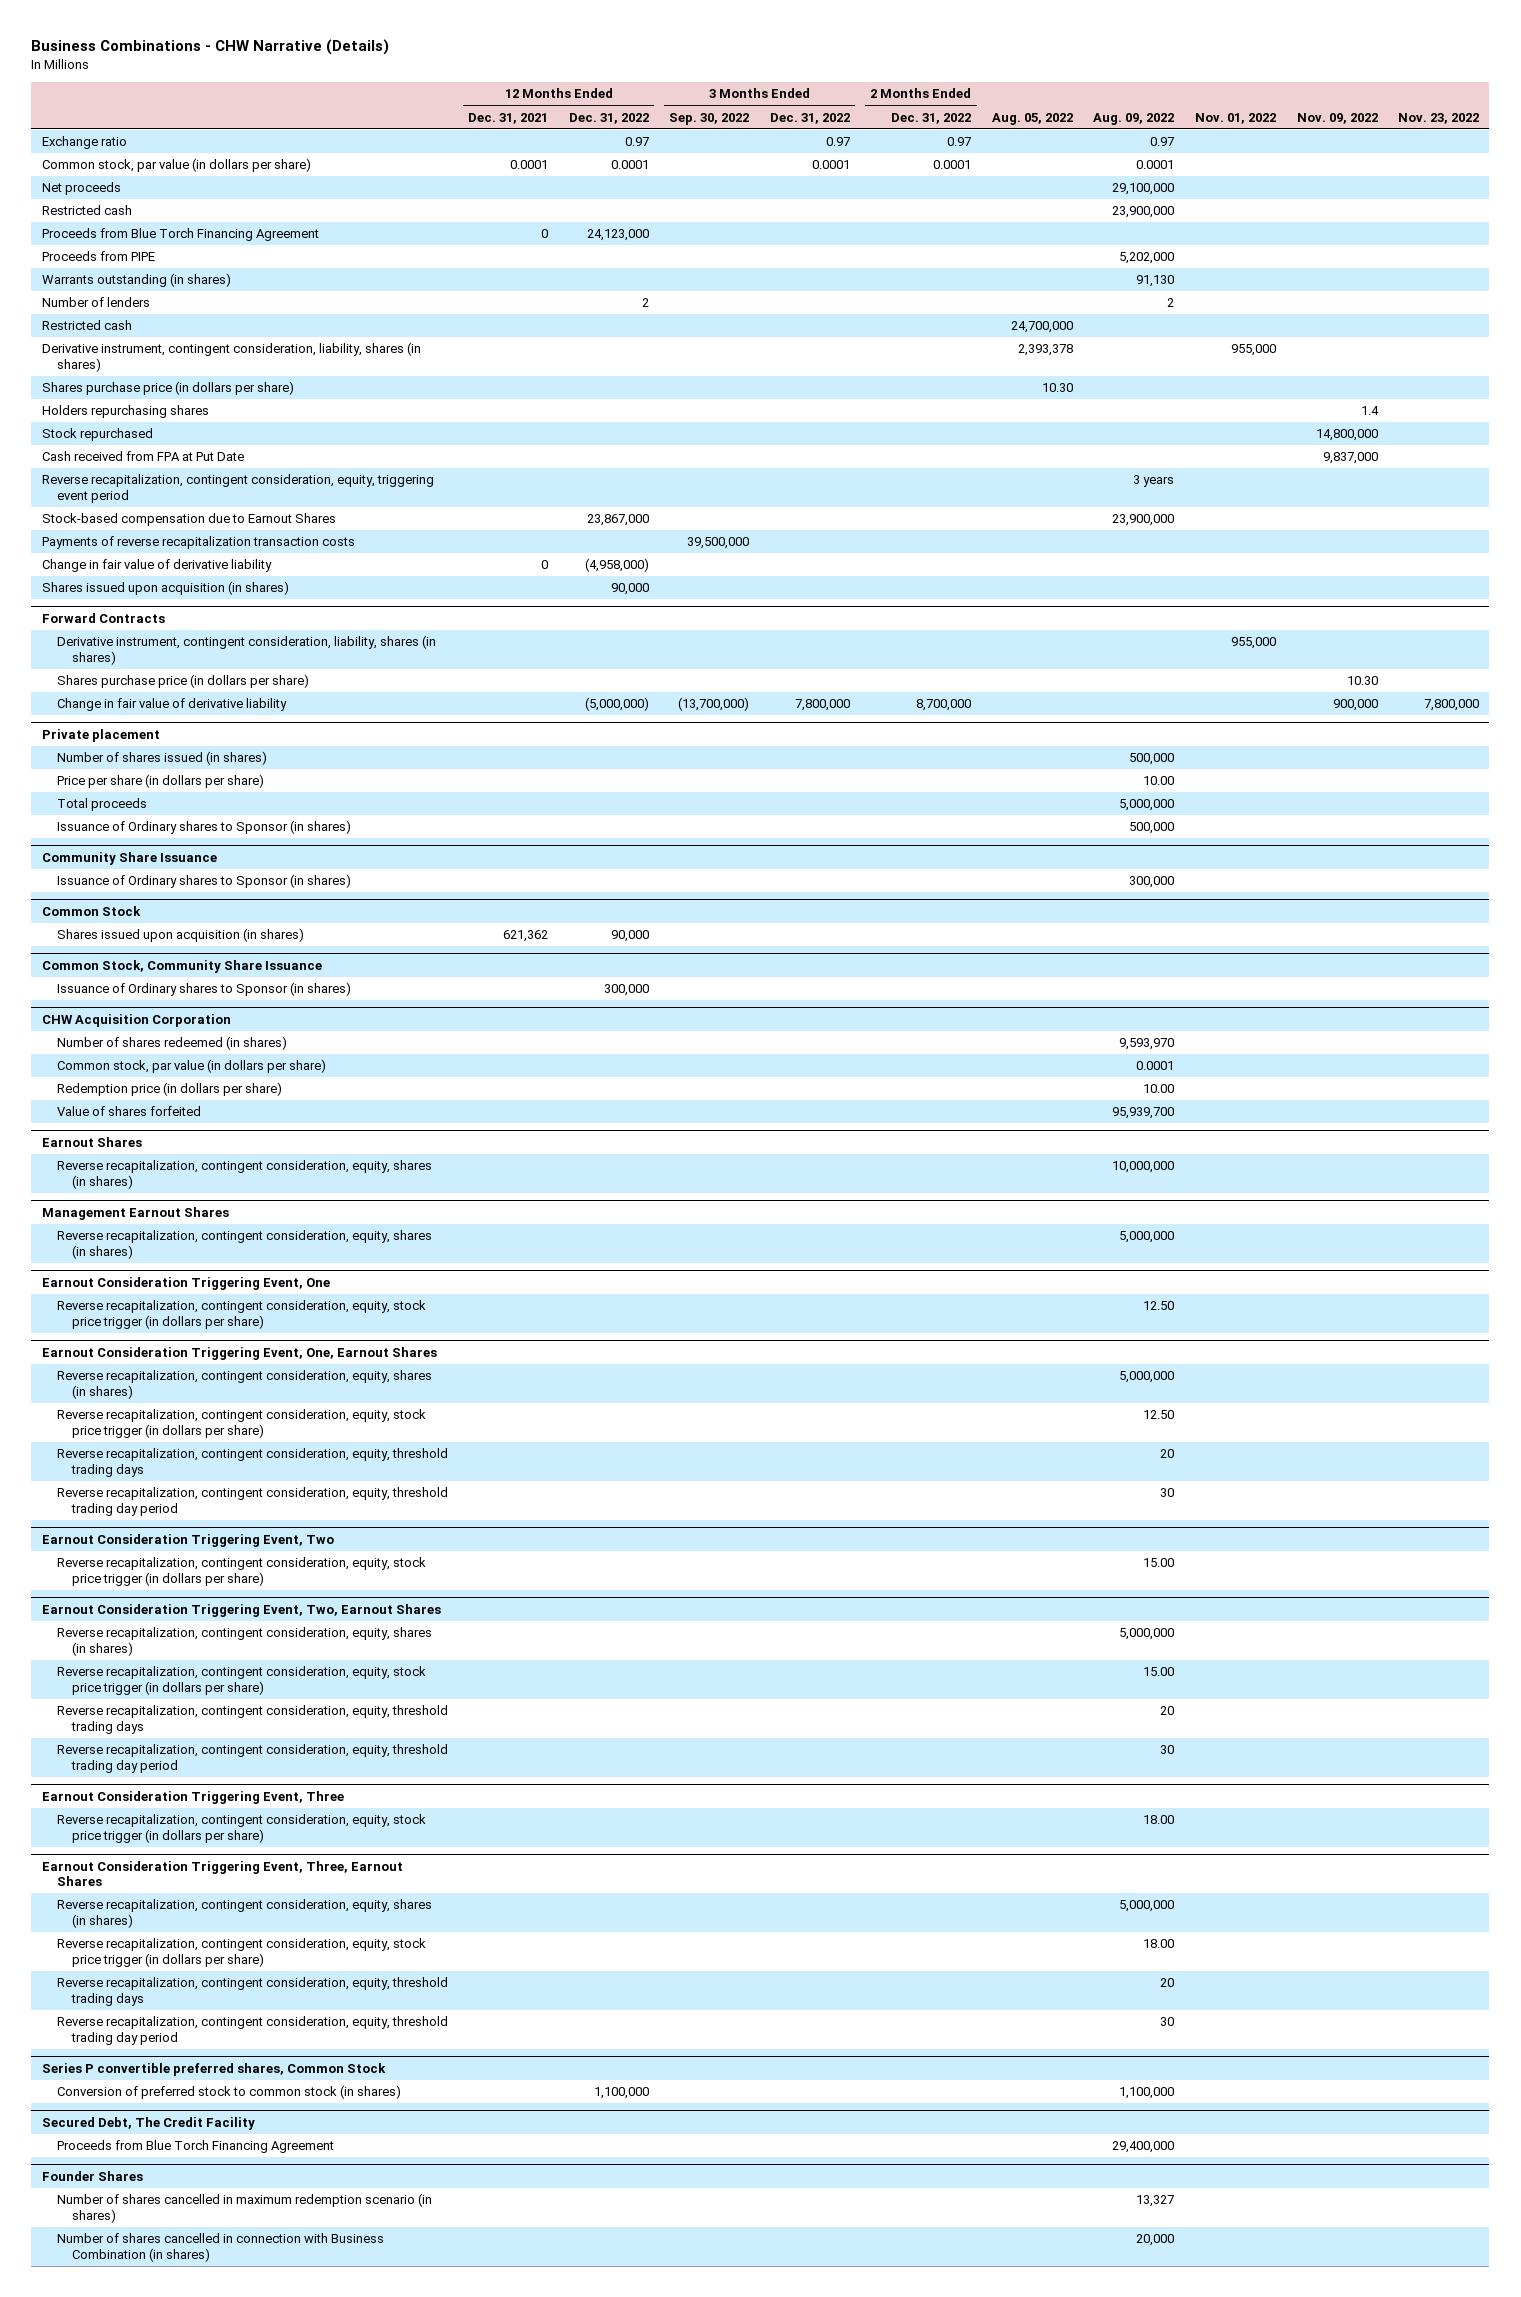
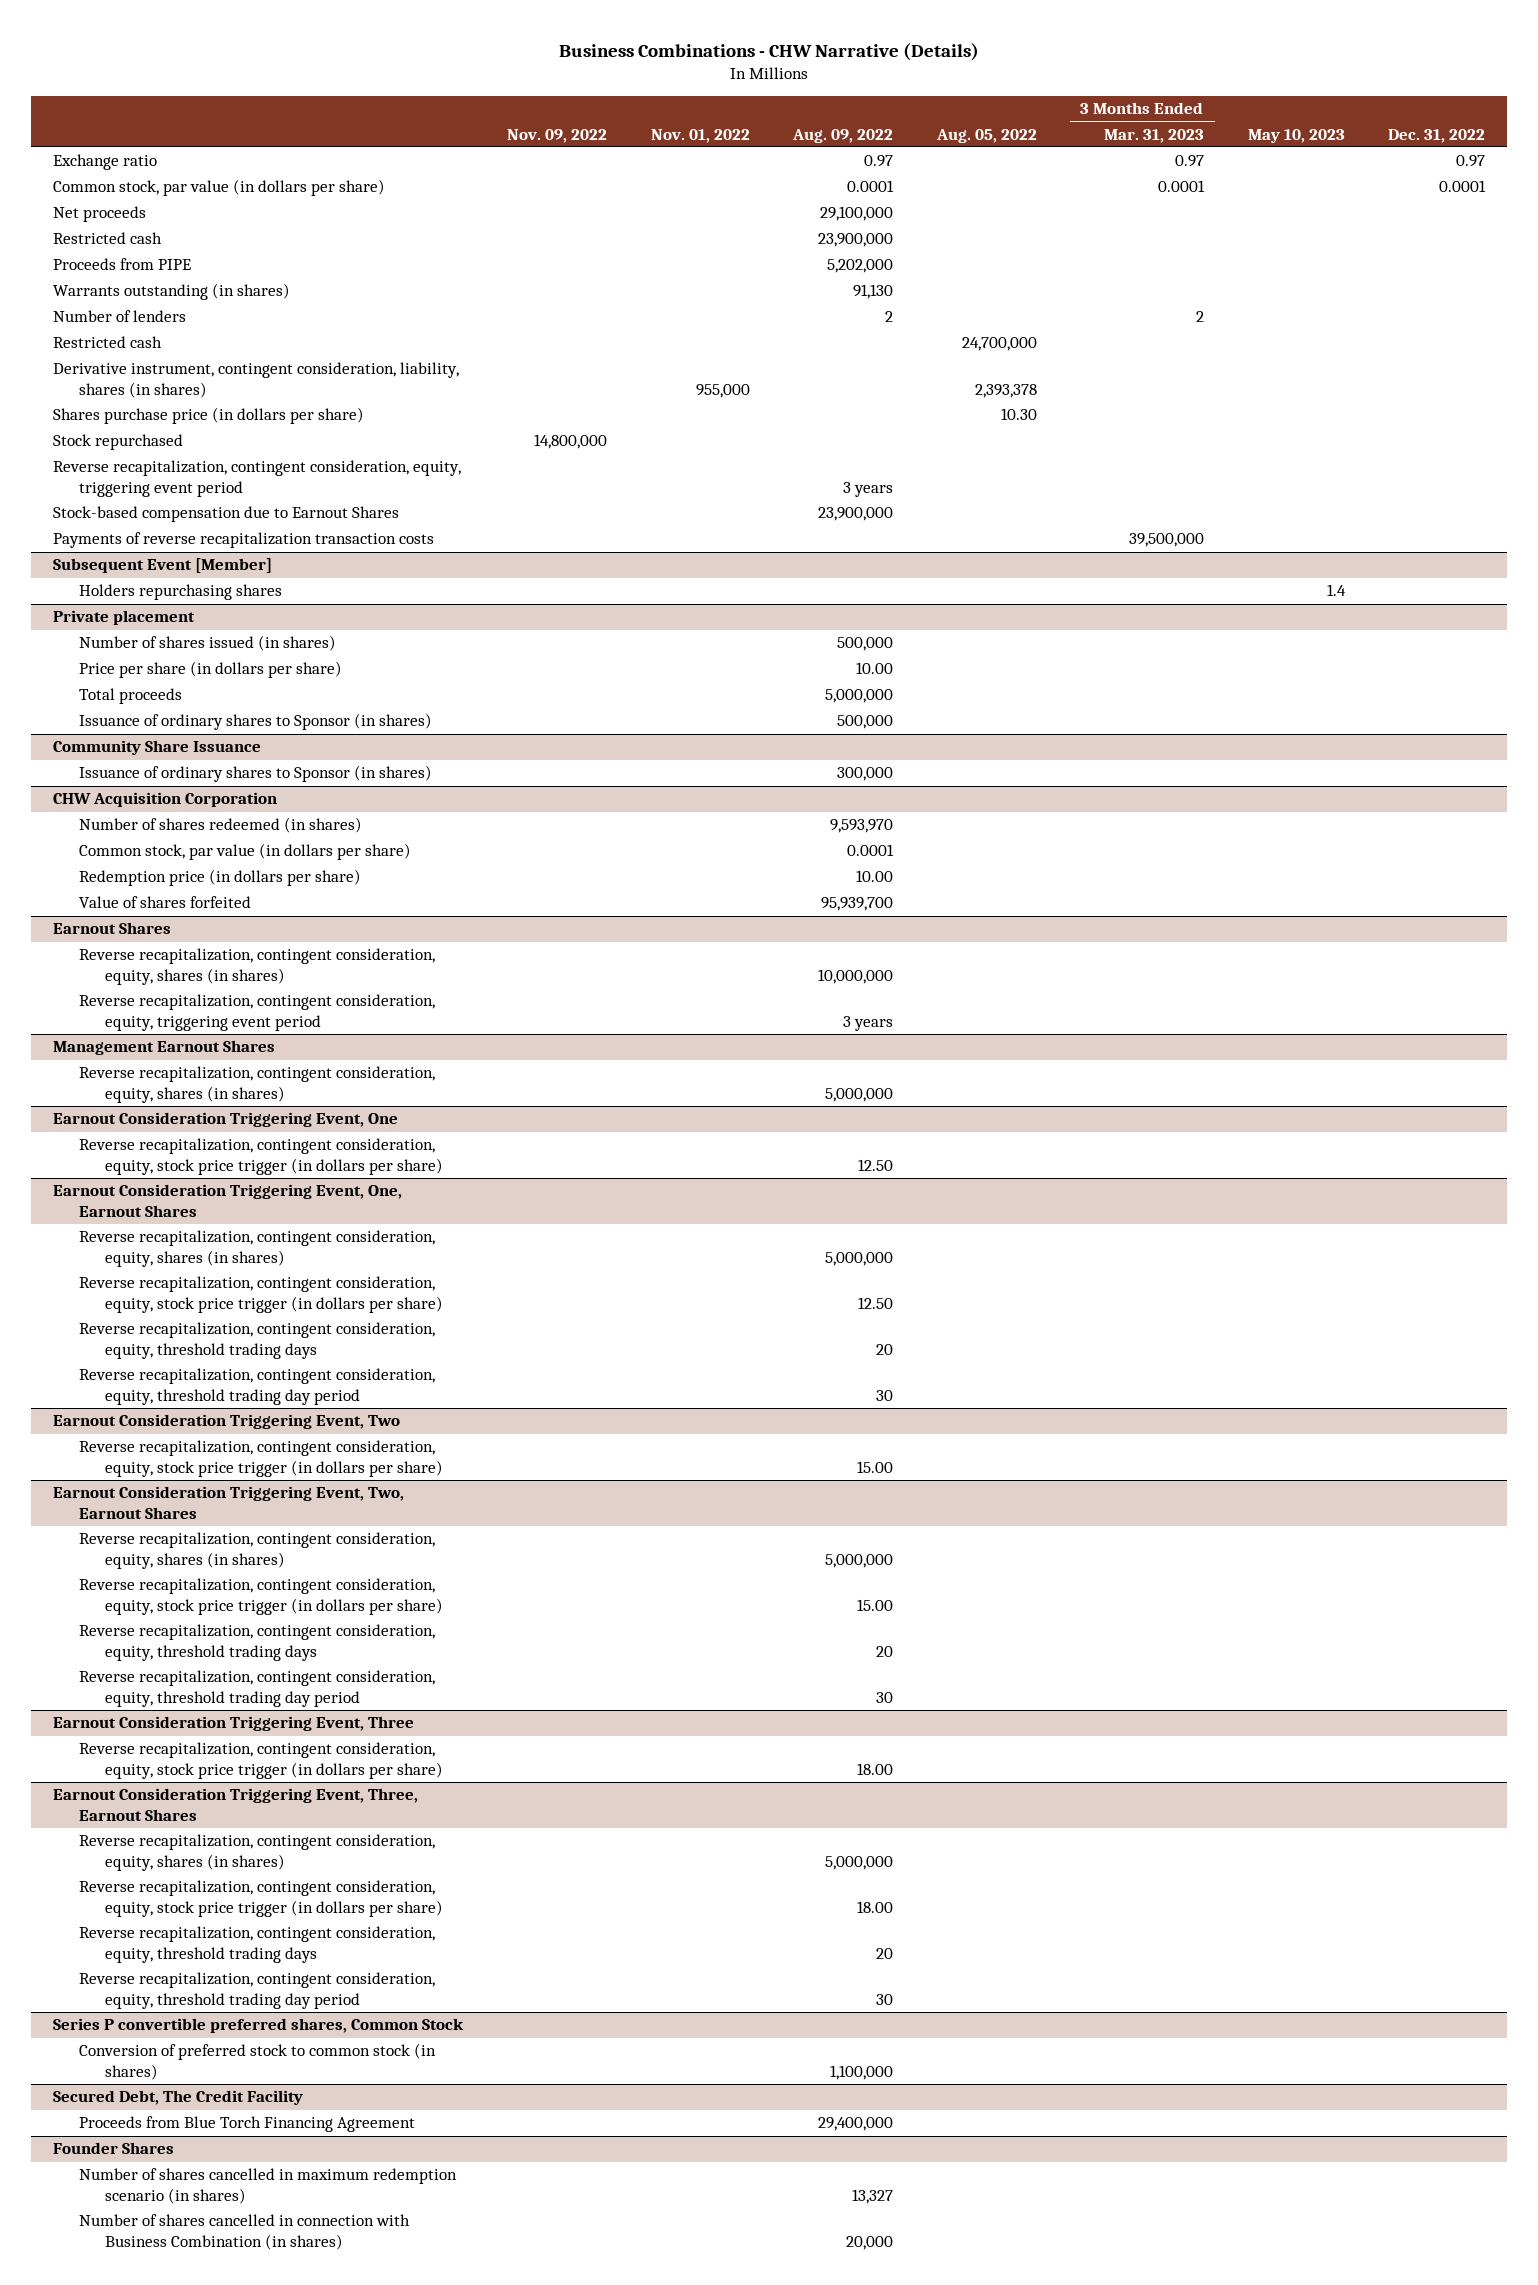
- | 12 Months Ended Dec. 31, 2021 | 12 Months Ended Dec. 31, 2022 | 3 Months Ended Sep. 30, 2022 | 3 Months Ended Dec. 31, 2022 | 2 Months Ended Dec. 31, 2022 | Aug. 05, 2022 | Aug. 09, 2022 | Nov. 01, 2022 | Nov. 09, 2022 | Nov. 23, 2022
+ | Nov. 09, 2022 | Nov. 01, 2022 | Aug. 09, 2022 | Aug. 05, 2022 | 3 Months Ended Mar. 31, 2023 | May 10, 2023 | Dec. 31, 2022
- Proceeds from Blue Torch Financing Agreement | 0 | 24,123,000 | | | | | | | |
- Holders repurchasing shares | | | | | | | | | 1.4 |
- Cash received from FPA at Put Date | | | | | | | | | 9,837,000 |
- Change in fair value of derivative liability | 0 | (4,958,000) | | | | | | | |
- Shares issued upon acquisition (in shares) | | 90,000 | | | | | | | |
- Forward Contracts
- Derivative instrument, contingent consideration, liability, shares (in shares) | | | | | | | | 955,000 | |
- Shares purchase price (in dollars per share) | | | | | | | | | 10.30 |
- Change in fair value of derivative liability | | (5,000,000) | (13,700,000) | 7,800,000 | 8,700,000 | | | | 900,000 | 7,800,000
+ Subsequent Event [Member]
+ Holders repurchasing shares | | | | | | 1.4 |
@ Private placement
- Issuance of Ordinary shares to Sponsor (in shares) | | | | | | | 500,000 | | |
+ Issuance of ordinary shares to Sponsor (in shares) | | | 500,000 | | | |
@ Community Share Issuance
- Issuance of Ordinary shares to Sponsor (in shares) | | | | | | | 300,000 | | |
- Common Stock
- Shares issued upon acquisition (in shares) | 621,362 | 90,000 | | | | | | | |
- Common Stock, Community Share Issuance
- Issuance of Ordinary shares to Sponsor (in shares) | | 300,000 | | | | | | | |
@ Community Share Issuance
+ Issuance of ordinary shares to Sponsor (in shares) | | | 300,000 | | | |
@ Earnout Shares
+ Reverse recapitalization, contingent consideration, equity, triggering event period | | | 3 years | | | |

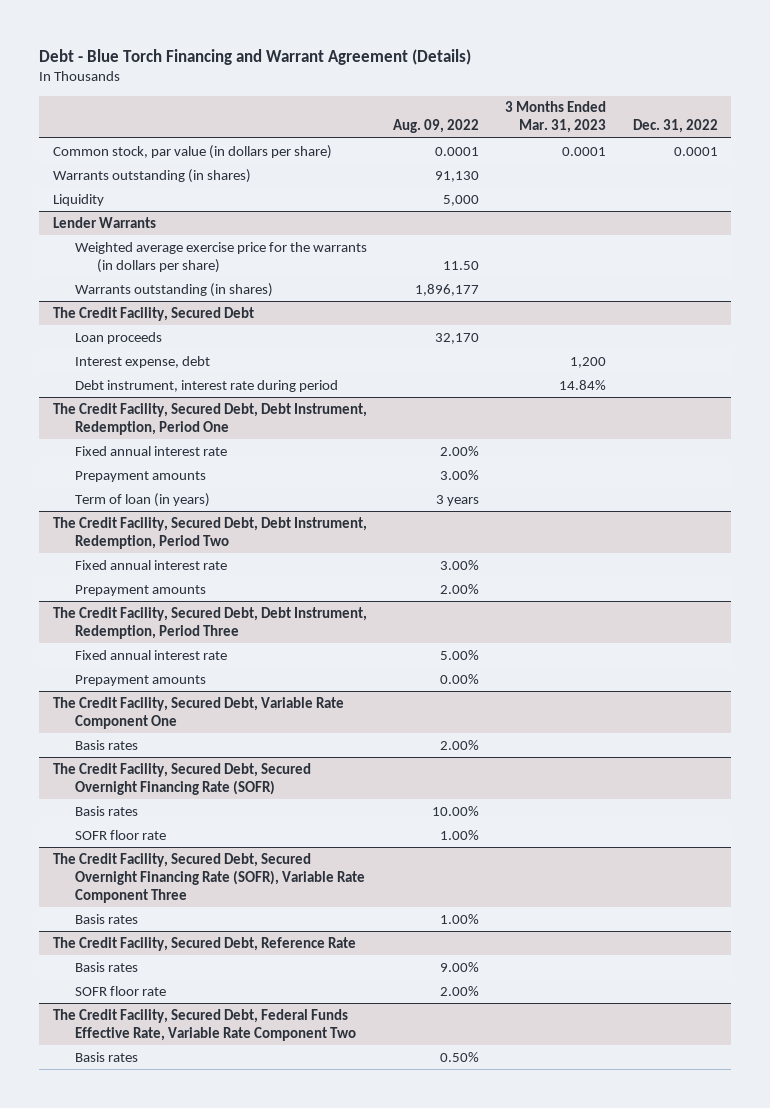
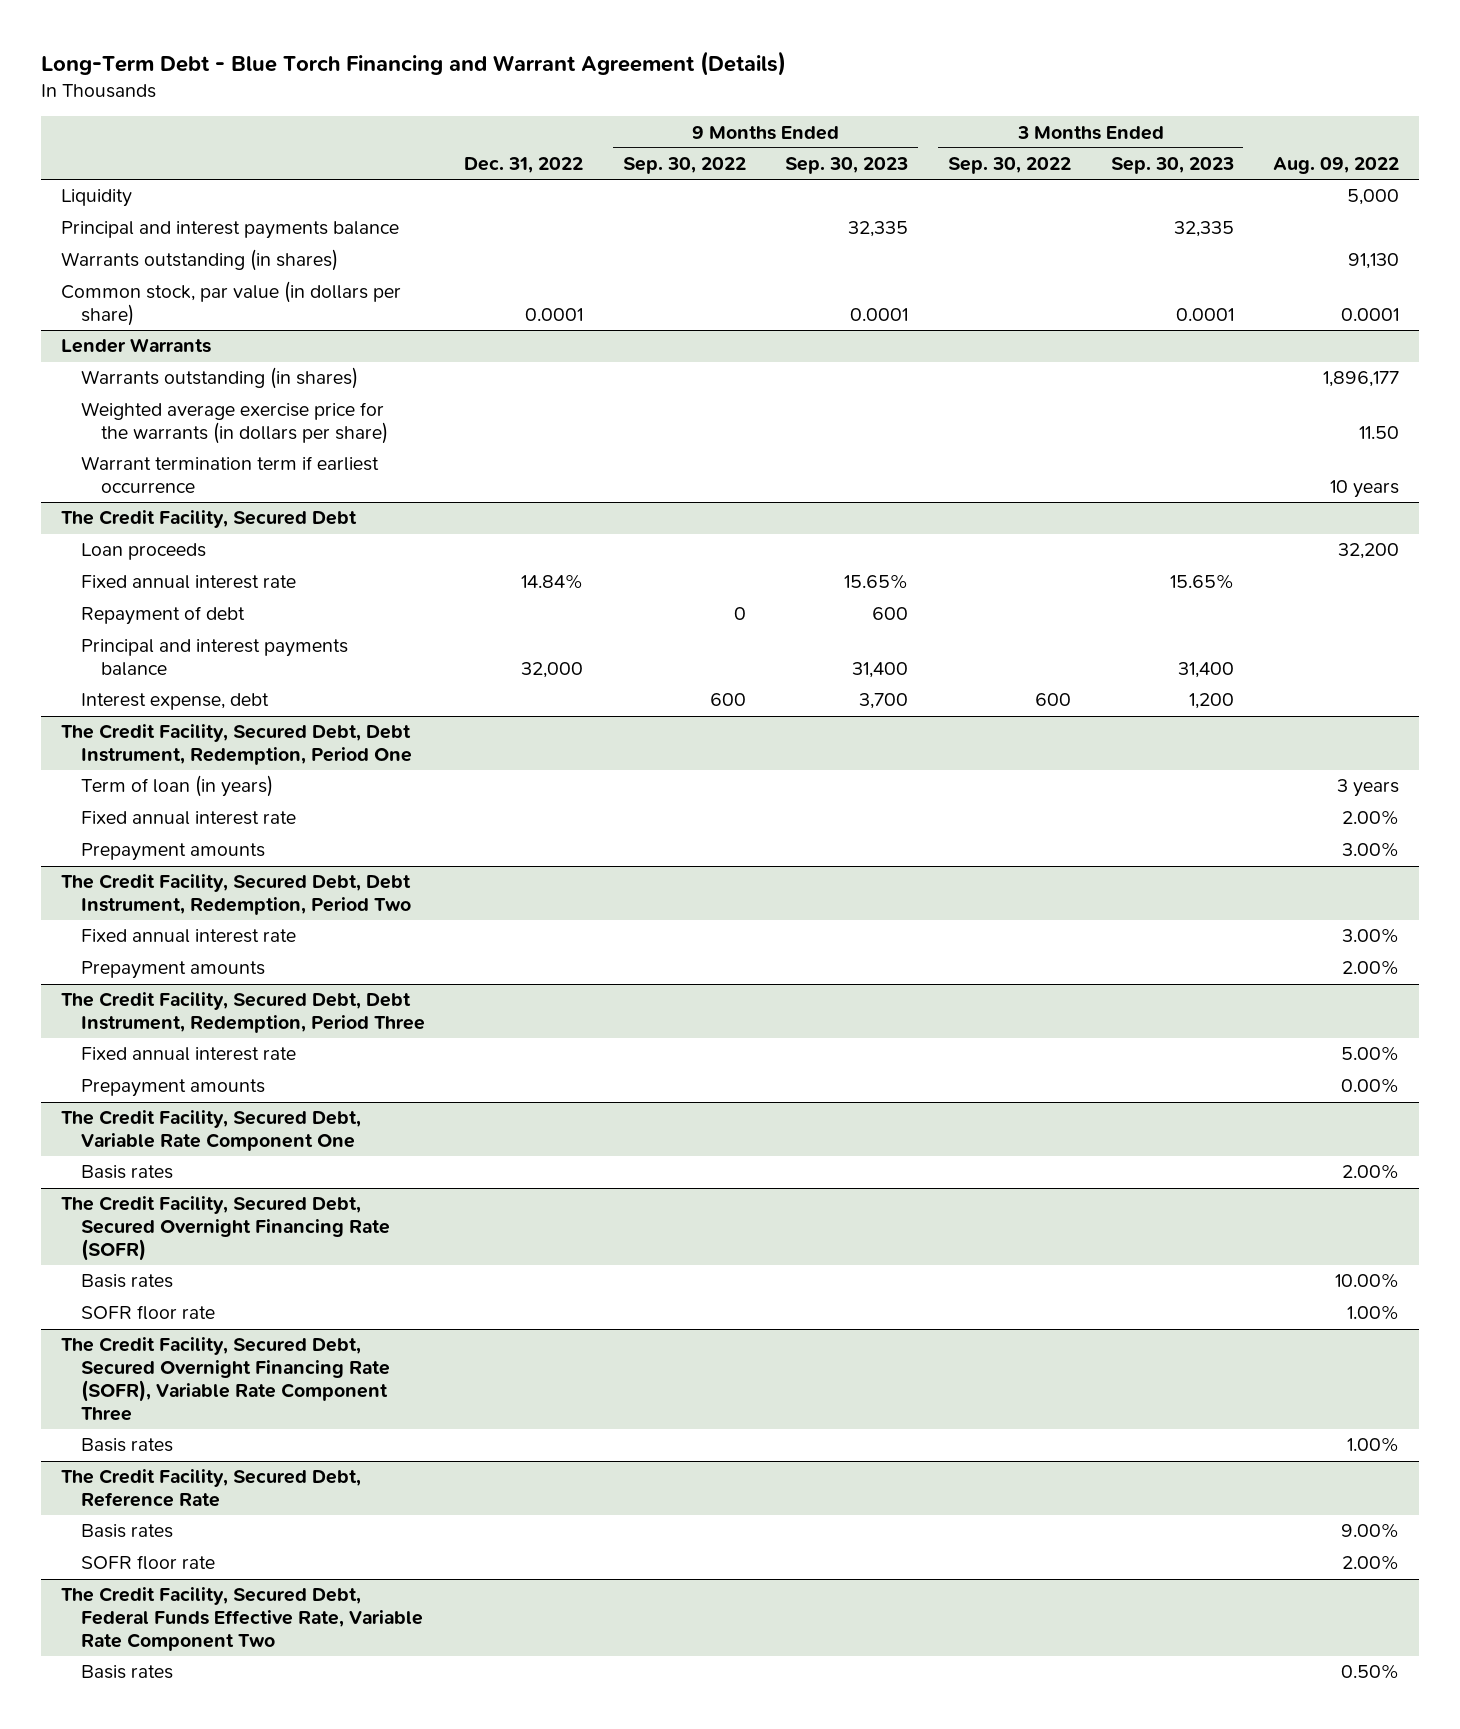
- Debt - Blue Torch Financing and Warrant Agreement (Details)
+ Long-Term Debt - Blue Torch Financing and Warrant Agreement (Details)
- | Aug. 09, 2022 | 3 Months Ended Mar. 31, 2023 | Dec. 31, 2022
+ | Dec. 31, 2022 | 9 Months Ended Sep. 30, 2022 | 9 Months Ended Sep. 30, 2023 | 3 Months Ended Sep. 30, 2022 | 3 Months Ended Sep. 30, 2023 | Aug. 09, 2022
+ Principal and interest payments balance | | | 32,335 | | 32,335 |
moved down: Warrants outstanding (in shares) | | | | | | 91,130
moved down: Common stock, par value (in dollars per share) | 0.0001 | | 0.0001 | | 0.0001 | 0.0001
@ Lender Warrants
moved down: Weighted average exercise price for the warrants (in dollars per share) | | | | | | 11.50
+ Warrant termination term if earliest occurrence | | | | | | 10 years
@ The Credit Facility, Secured Debt
- Loan proceeds | 32,170 | |
+ Loan proceeds | | | | | | 32,200
+ Fixed annual interest rate | 14.84% | | 15.65% | | 15.65% |
+ Repayment of debt | | 0 | 600 | | |
+ Principal and interest payments balance | 32,000 | | 31,400 | | 31,400 |
- Debt instrument, interest rate during period | | 14.84% |
@ The Credit Facility, Secured Debt, Debt Instrument, Redemption, Period One
moved up: Term of loan (in years) | | | | | | 3 years

